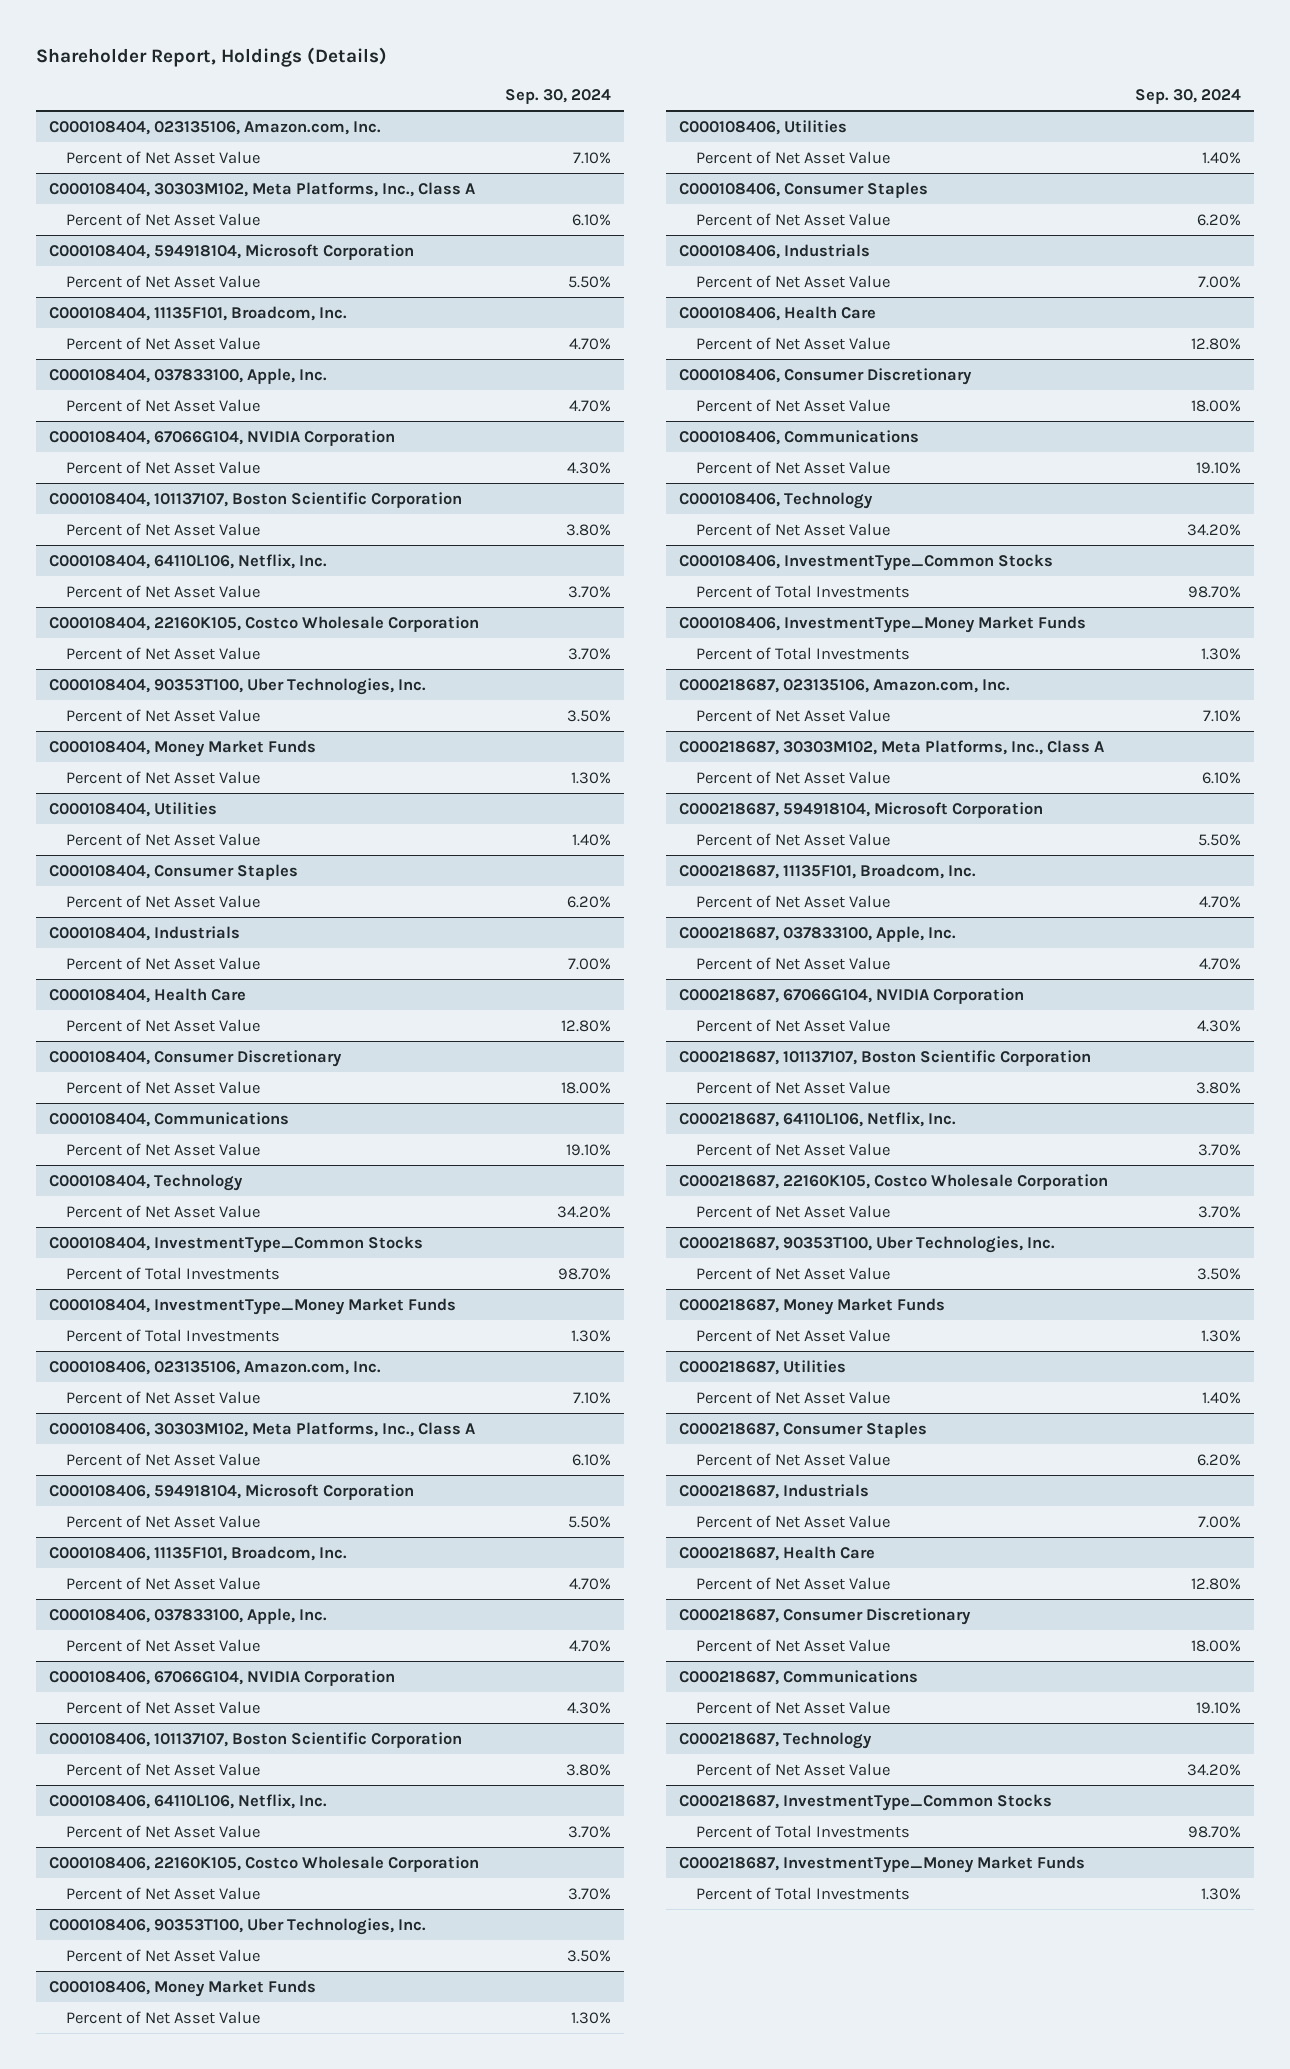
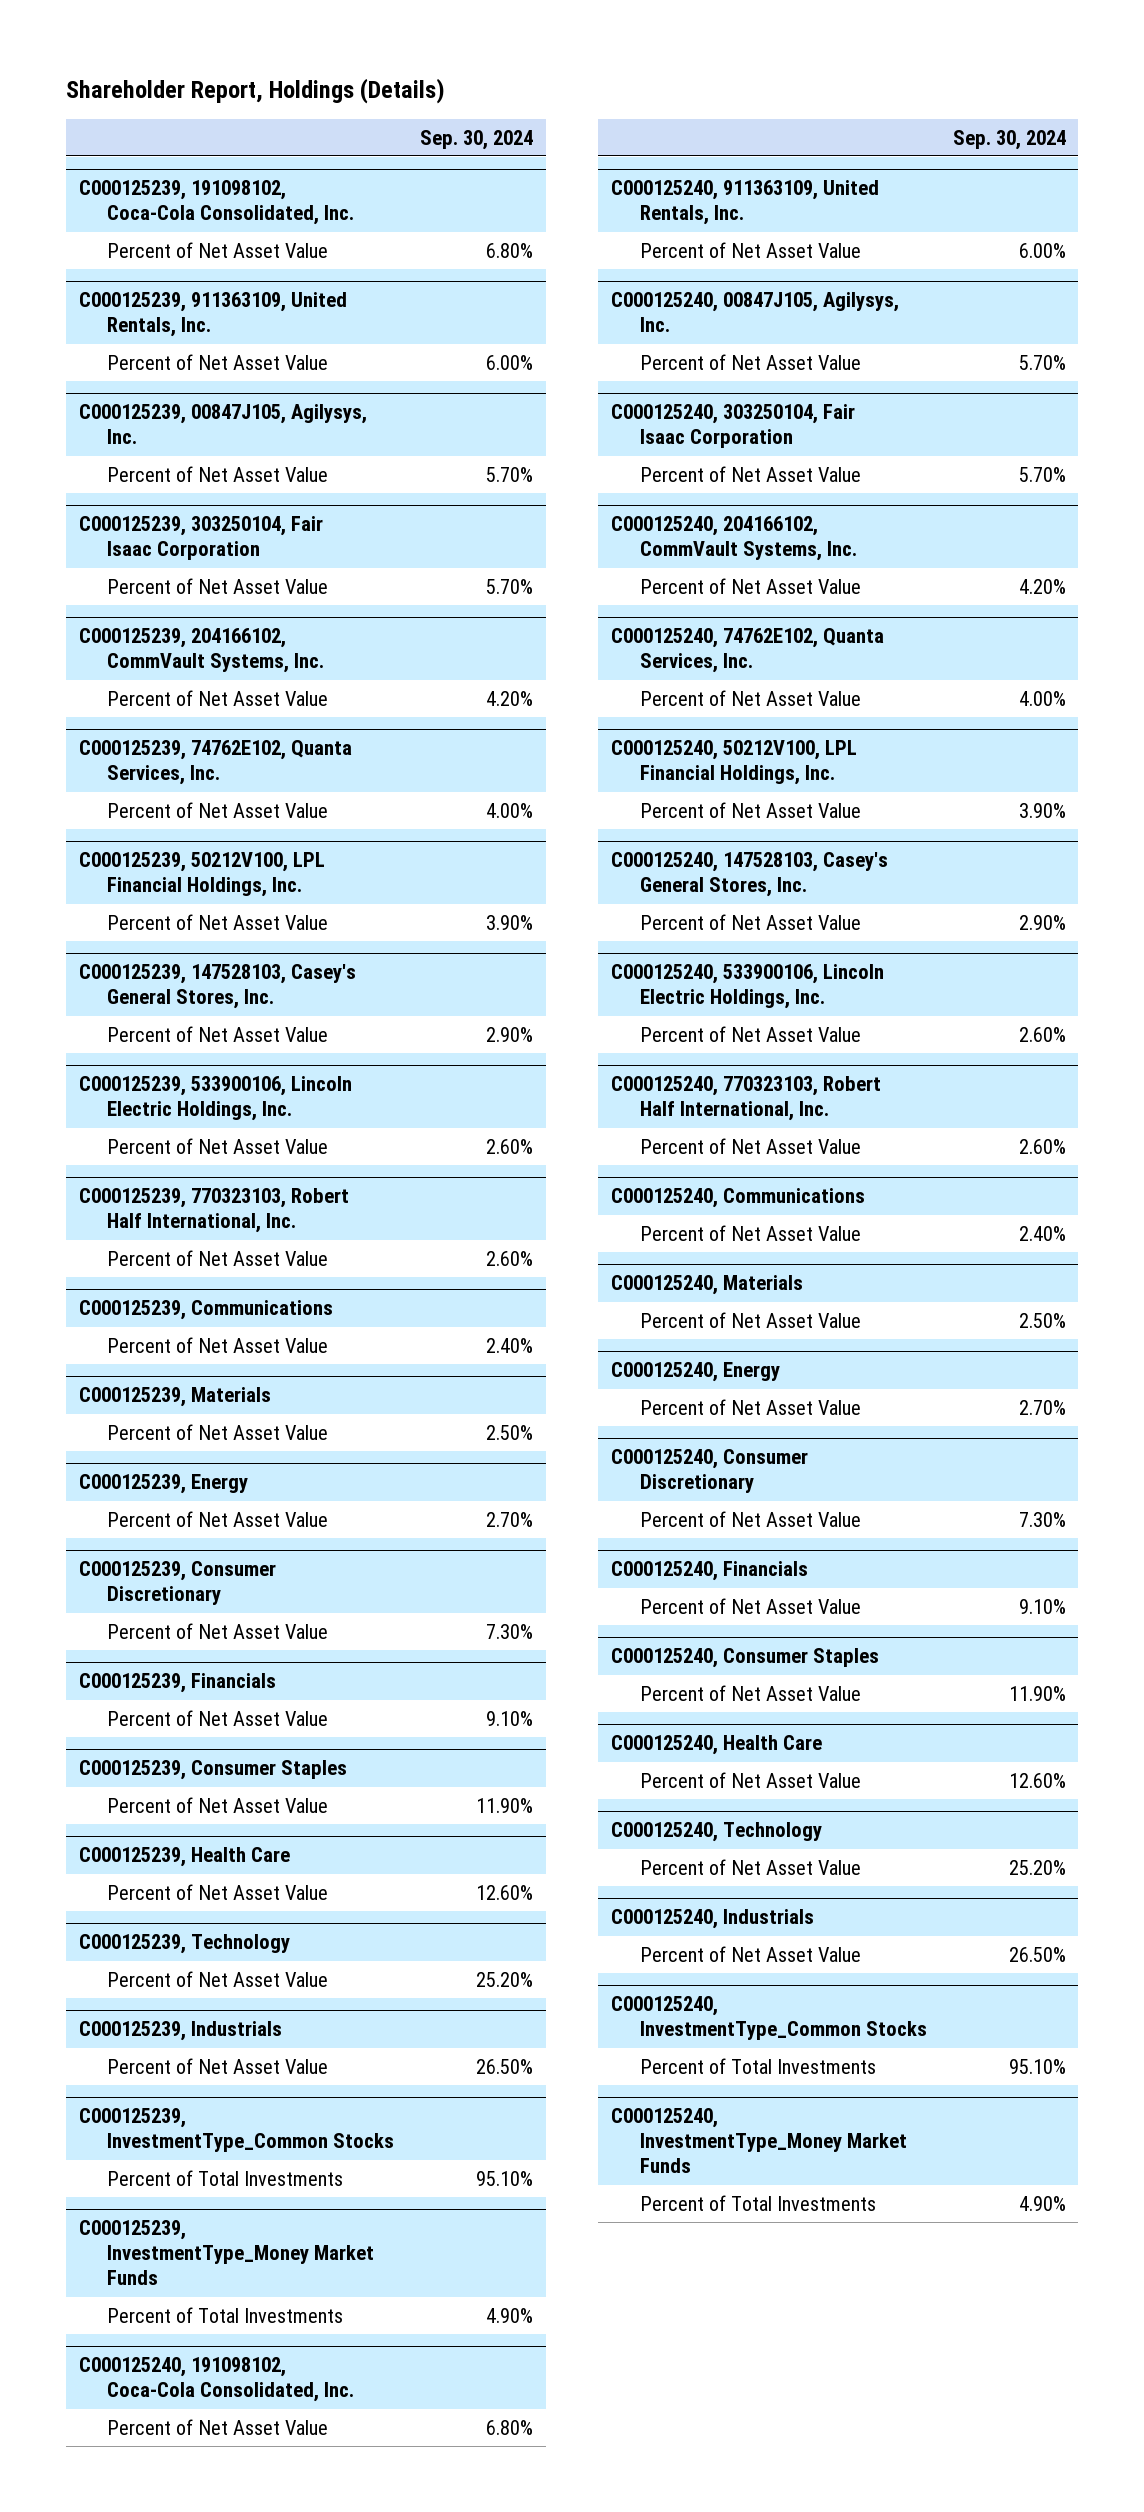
- C000108404, 023135106, Amazon.com, Inc.
- Percent of Net Asset Value | 7.10%
- C000108404, 30303M102, Meta Platforms, Inc., Class A
- Percent of Net Asset Value | 6.10%
- C000108404, 594918104, Microsoft Corporation
- Percent of Net Asset Value | 5.50%
- C000108404, 11135F101, Broadcom, Inc.
- Percent of Net Asset Value | 4.70%
- C000108404, 037833100, Apple, Inc.
- Percent of Net Asset Value | 4.70%
- C000108404, 67066G104, NVIDIA Corporation
- Percent of Net Asset Value | 4.30%
- C000108404, 101137107, Boston Scientific Corporation
- Percent of Net Asset Value | 3.80%
- C000108404, 64110L106, Netflix, Inc.
- Percent of Net Asset Value | 3.70%
- C000108404, 22160K105, Costco Wholesale Corporation
- Percent of Net Asset Value | 3.70%
- C000108404, 90353T100, Uber Technologies, Inc.
- Percent of Net Asset Value | 3.50%
- C000108404, Money Market Funds
- Percent of Net Asset Value | 1.30%
- C000108404, Utilities
- Percent of Net Asset Value | 1.40%
- C000108404, Consumer Staples
- Percent of Net Asset Value | 6.20%
- C000108404, Industrials
- Percent of Net Asset Value | 7.00%
- C000108404, Health Care
- Percent of Net Asset Value | 12.80%
- C000108404, Consumer Discretionary
- Percent of Net Asset Value | 18.00%
- C000108404, Communications
- Percent of Net Asset Value | 19.10%
- C000108404, Technology
- Percent of Net Asset Value | 34.20%
- C000108404, InvestmentType_Common Stocks
- Percent of Total Investments | 98.70%
- C000108404, InvestmentType_Money Market Funds
- Percent of Total Investments | 1.30%
- C000108406, 023135106, Amazon.com, Inc.
- Percent of Net Asset Value | 7.10%
- C000108406, 30303M102, Meta Platforms, Inc., Class A
- Percent of Net Asset Value | 6.10%
- C000108406, 594918104, Microsoft Corporation
- Percent of Net Asset Value | 5.50%
- C000108406, 11135F101, Broadcom, Inc.
- Percent of Net Asset Value | 4.70%
- C000108406, 037833100, Apple, Inc.
- Percent of Net Asset Value | 4.70%
- C000108406, 67066G104, NVIDIA Corporation
- Percent of Net Asset Value | 4.30%
- C000108406, 101137107, Boston Scientific Corporation
- Percent of Net Asset Value | 3.80%
- C000108406, 64110L106, Netflix, Inc.
- Percent of Net Asset Value | 3.70%
- C000108406, 22160K105, Costco Wholesale Corporation
- Percent of Net Asset Value | 3.70%
- C000108406, 90353T100, Uber Technologies, Inc.
- Percent of Net Asset Value | 3.50%
- C000108406, Money Market Funds
- Percent of Net Asset Value | 1.30%
- C000108406, Utilities
- Percent of Net Asset Value | 1.40%
- C000108406, Consumer Staples
- Percent of Net Asset Value | 6.20%
- C000108406, Industrials
- Percent of Net Asset Value | 7.00%
- C000108406, Health Care
- Percent of Net Asset Value | 12.80%
- C000108406, Consumer Discretionary
- Percent of Net Asset Value | 18.00%
- C000108406, Communications
- Percent of Net Asset Value | 19.10%
- C000108406, Technology
- Percent of Net Asset Value | 34.20%
- C000108406, InvestmentType_Common Stocks
- Percent of Total Investments | 98.70%
- C000108406, InvestmentType_Money Market Funds
- Percent of Total Investments | 1.30%
- C000218687, 023135106, Amazon.com, Inc.
- Percent of Net Asset Value | 7.10%
- C000218687, 30303M102, Meta Platforms, Inc., Class A
- Percent of Net Asset Value | 6.10%
- C000218687, 594918104, Microsoft Corporation
- Percent of Net Asset Value | 5.50%
- C000218687, 11135F101, Broadcom, Inc.
- Percent of Net Asset Value | 4.70%
- C000218687, 037833100, Apple, Inc.
- Percent of Net Asset Value | 4.70%
- C000218687, 67066G104, NVIDIA Corporation
- Percent of Net Asset Value | 4.30%
- C000218687, 101137107, Boston Scientific Corporation
- Percent of Net Asset Value | 3.80%
- C000218687, 64110L106, Netflix, Inc.
- Percent of Net Asset Value | 3.70%
- C000218687, 22160K105, Costco Wholesale Corporation
- Percent of Net Asset Value | 3.70%
- C000218687, 90353T100, Uber Technologies, Inc.
- Percent of Net Asset Value | 3.50%
- C000218687, Money Market Funds
- Percent of Net Asset Value | 1.30%
- C000218687, Utilities
- Percent of Net Asset Value | 1.40%
- C000218687, Consumer Staples
- Percent of Net Asset Value | 6.20%
- C000218687, Industrials
- Percent of Net Asset Value | 7.00%
- C000218687, Health Care
- Percent of Net Asset Value | 12.80%
- C000218687, Consumer Discretionary
- Percent of Net Asset Value | 18.00%
- C000218687, Communications
- Percent of Net Asset Value | 19.10%
- C000218687, Technology
- Percent of Net Asset Value | 34.20%
- C000218687, InvestmentType_Common Stocks
- Percent of Total Investments | 98.70%
- C000218687, InvestmentType_Money Market Funds
- Percent of Total Investments | 1.30%
+ C000125239, 191098102, Coca-Cola Consolidated, Inc.
+ Percent of Net Asset Value | 6.80%
+ C000125239, 911363109, United Rentals, Inc.
+ Percent of Net Asset Value | 6.00%
+ C000125239, 00847J105, Agilysys, Inc.
+ Percent of Net Asset Value | 5.70%
+ C000125239, 303250104, Fair Isaac Corporation
+ Percent of Net Asset Value | 5.70%
+ C000125239, 204166102, CommVault Systems, Inc.
+ Percent of Net Asset Value | 4.20%
+ C000125239, 74762E102, Quanta Services, Inc.
+ Percent of Net Asset Value | 4.00%
+ C000125239, 50212V100, LPL Financial Holdings, Inc.
+ Percent of Net Asset Value | 3.90%
+ C000125239, 147528103, Casey's General Stores, Inc.
+ Percent of Net Asset Value | 2.90%
+ C000125239, 533900106, Lincoln Electric Holdings, Inc.
+ Percent of Net Asset Value | 2.60%
+ C000125239, 770323103, Robert Half International, Inc.
+ Percent of Net Asset Value | 2.60%
+ C000125239, Communications
+ Percent of Net Asset Value | 2.40%
+ C000125239, Materials
+ Percent of Net Asset Value | 2.50%
+ C000125239, Energy
+ Percent of Net Asset Value | 2.70%
+ C000125239, Consumer Discretionary
+ Percent of Net Asset Value | 7.30%
+ C000125239, Financials
+ Percent of Net Asset Value | 9.10%
+ C000125239, Consumer Staples
+ Percent of Net Asset Value | 11.90%
+ C000125239, Health Care
+ Percent of Net Asset Value | 12.60%
+ C000125239, Technology
+ Percent of Net Asset Value | 25.20%
+ C000125239, Industrials
+ Percent of Net Asset Value | 26.50%
+ C000125239, InvestmentType_Common Stocks
+ Percent of Total Investments | 95.10%
+ C000125239, InvestmentType_Money Market Funds
+ Percent of Total Investments | 4.90%
+ C000125240, 191098102, Coca-Cola Consolidated, Inc.
+ Percent of Net Asset Value | 6.80%
+ C000125240, 911363109, United Rentals, Inc.
+ Percent of Net Asset Value | 6.00%
+ C000125240, 00847J105, Agilysys, Inc.
+ Percent of Net Asset Value | 5.70%
+ C000125240, 303250104, Fair Isaac Corporation
+ Percent of Net Asset Value | 5.70%
+ C000125240, 204166102, CommVault Systems, Inc.
+ Percent of Net Asset Value | 4.20%
+ C000125240, 74762E102, Quanta Services, Inc.
+ Percent of Net Asset Value | 4.00%
+ C000125240, 50212V100, LPL Financial Holdings, Inc.
+ Percent of Net Asset Value | 3.90%
+ C000125240, 147528103, Casey's General Stores, Inc.
+ Percent of Net Asset Value | 2.90%
+ C000125240, 533900106, Lincoln Electric Holdings, Inc.
+ Percent of Net Asset Value | 2.60%
+ C000125240, 770323103, Robert Half International, Inc.
+ Percent of Net Asset Value | 2.60%
+ C000125240, Communications
+ Percent of Net Asset Value | 2.40%
+ C000125240, Materials
+ Percent of Net Asset Value | 2.50%
+ C000125240, Energy
+ Percent of Net Asset Value | 2.70%
+ C000125240, Consumer Discretionary
+ Percent of Net Asset Value | 7.30%
+ C000125240, Financials
+ Percent of Net Asset Value | 9.10%
+ C000125240, Consumer Staples
+ Percent of Net Asset Value | 11.90%
+ C000125240, Health Care
+ Percent of Net Asset Value | 12.60%
+ C000125240, Technology
+ Percent of Net Asset Value | 25.20%
+ C000125240, Industrials
+ Percent of Net Asset Value | 26.50%
+ C000125240, InvestmentType_Common Stocks
+ Percent of Total Investments | 95.10%
+ C000125240, InvestmentType_Money Market Funds
+ Percent of Total Investments | 4.90%

